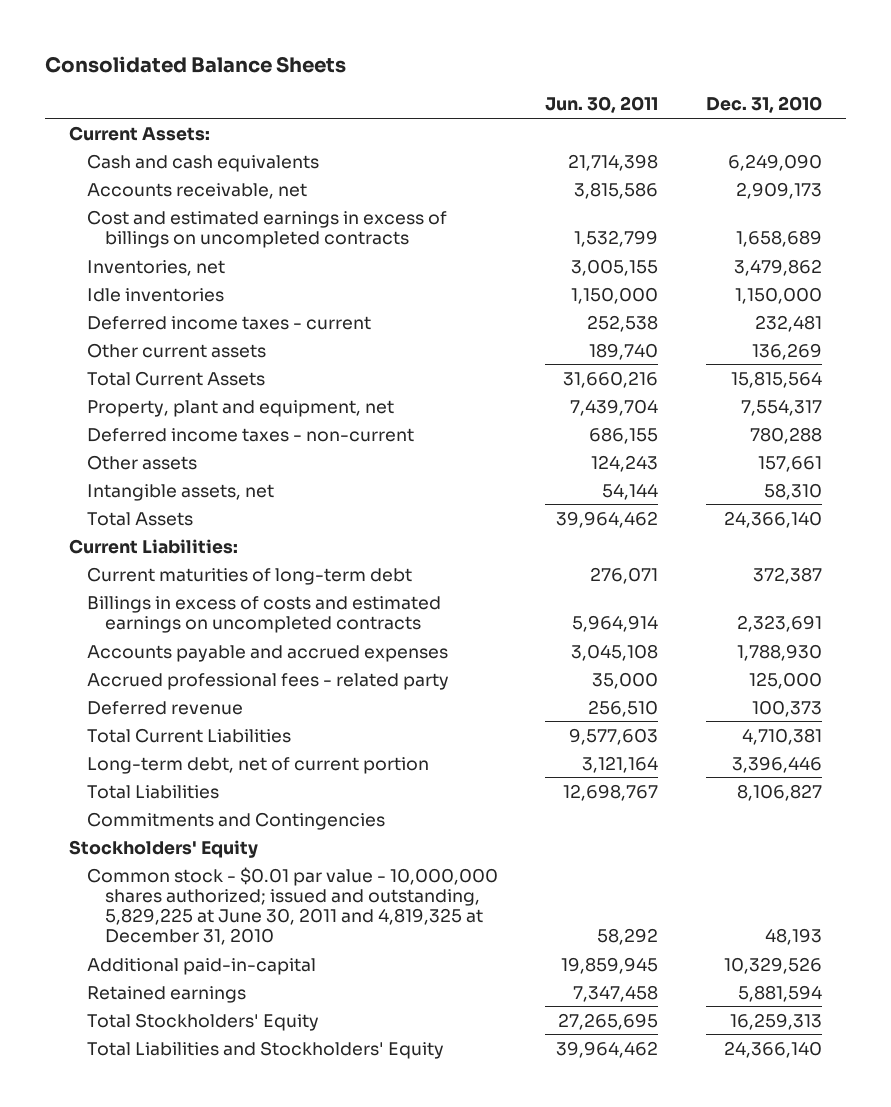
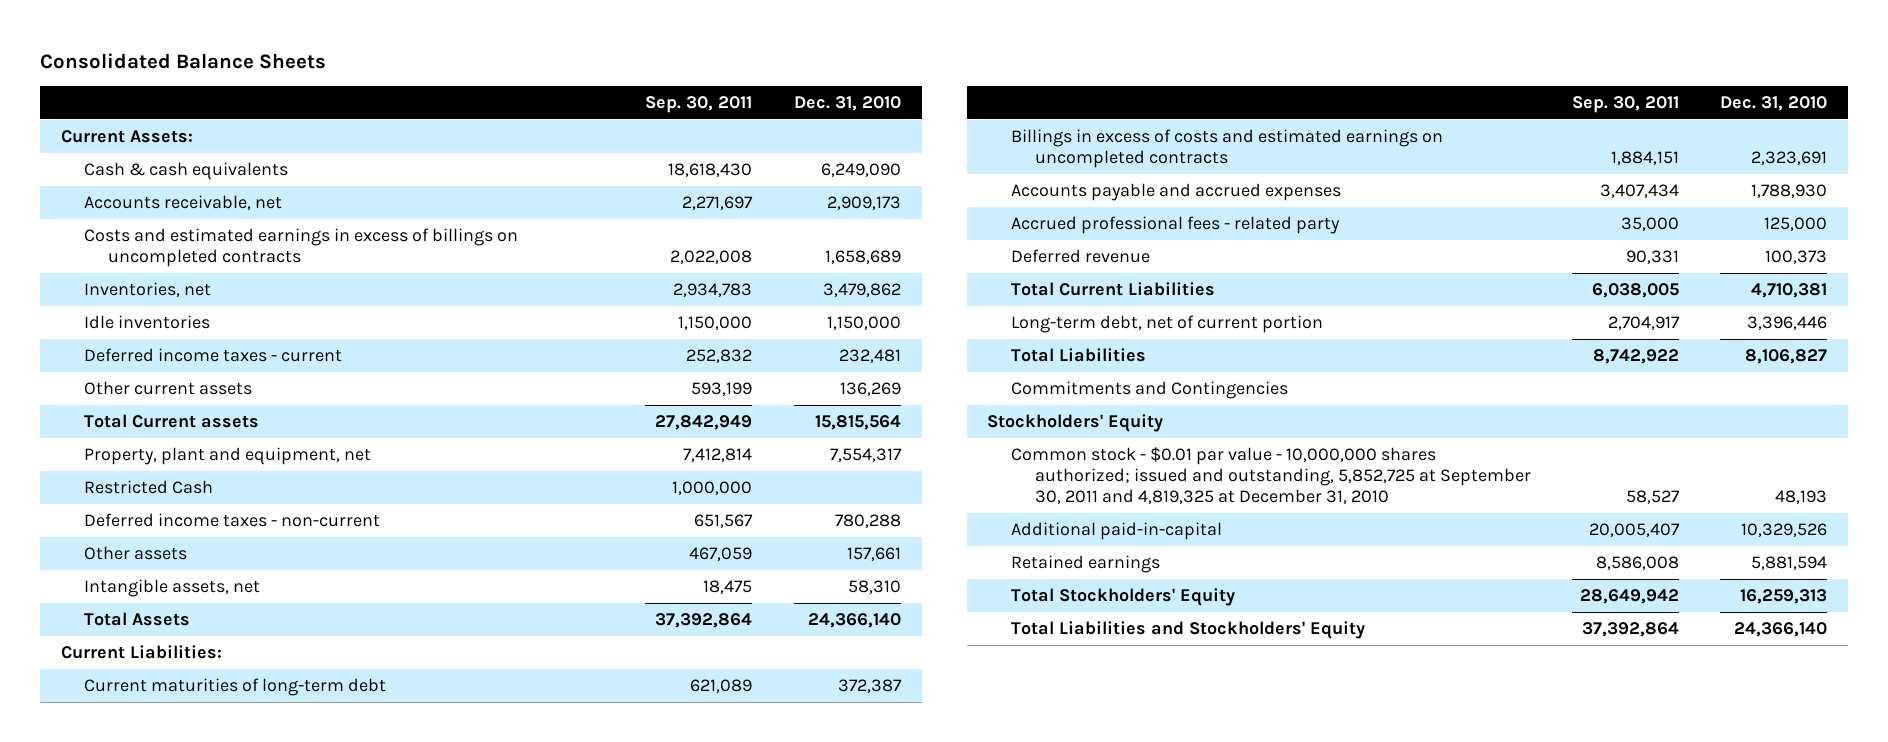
- | Jun. 30, 2011 | Dec. 31, 2010
+ | Sep. 30, 2011 | Dec. 31, 2010
- Cash and cash equivalents | 21,714,398 | 6,249,090
+ Cash & cash equivalents | 18,618,430 | 6,249,090
- Cost and estimated earnings in excess of billings on uncompleted contracts | 1,532,799 | 1,658,689
+ Costs and estimated earnings in excess of billings on uncompleted contracts | 2,022,008 | 1,658,689
- Total Current Assets | 31,660,216 | 15,815,564
+ Total Current assets | 27,842,949 | 15,815,564
+ Restricted Cash | 1,000,000 |
- Common stock - $0.01 par value - 10,000,000 shares authorized; issued and outstanding, 5,829,225 at June 30, 2011 and 4,819,325 at December 31, 2010 | 58,292 | 48,193
+ Common stock - $0.01 par value - 10,000,000 shares authorized; issued and outstanding, 5,852,725 at September 30, 2011 and 4,819,325 at December 31, 2010 | 58,527 | 48,193

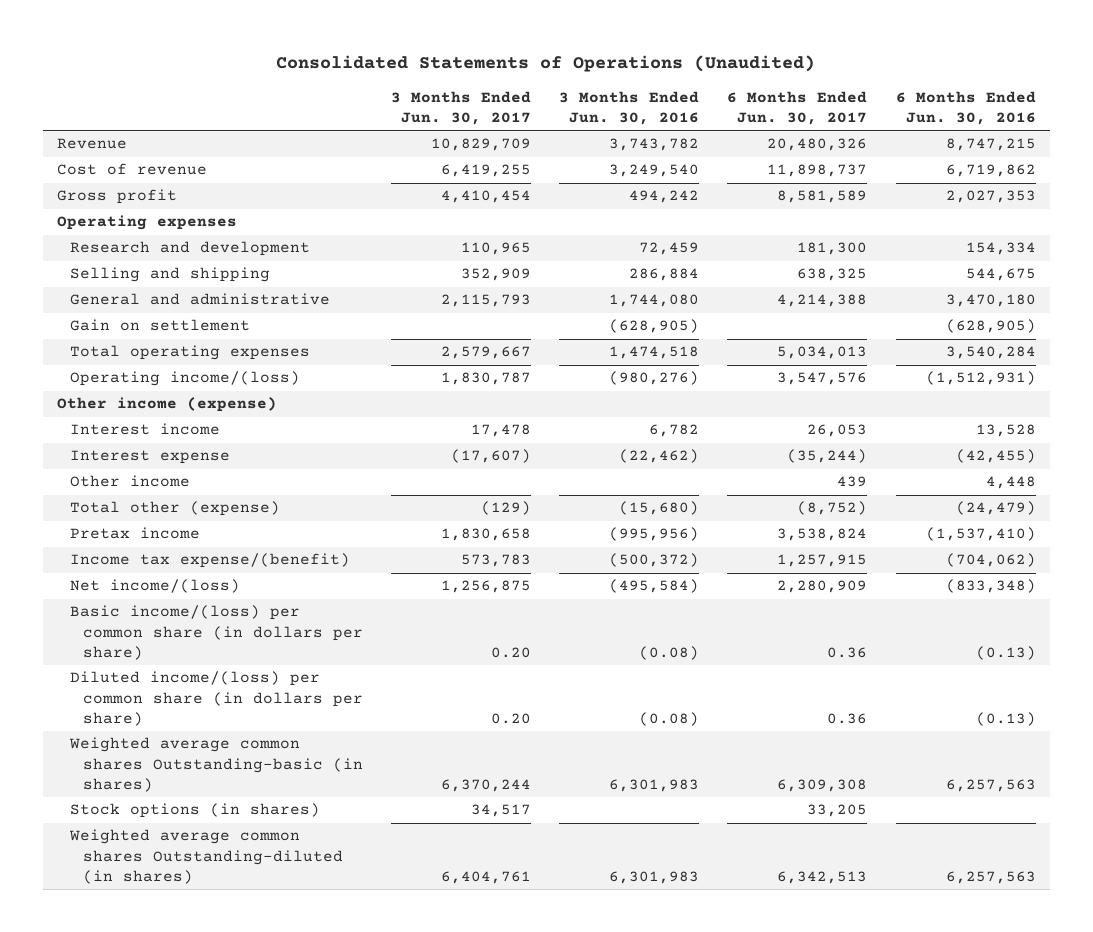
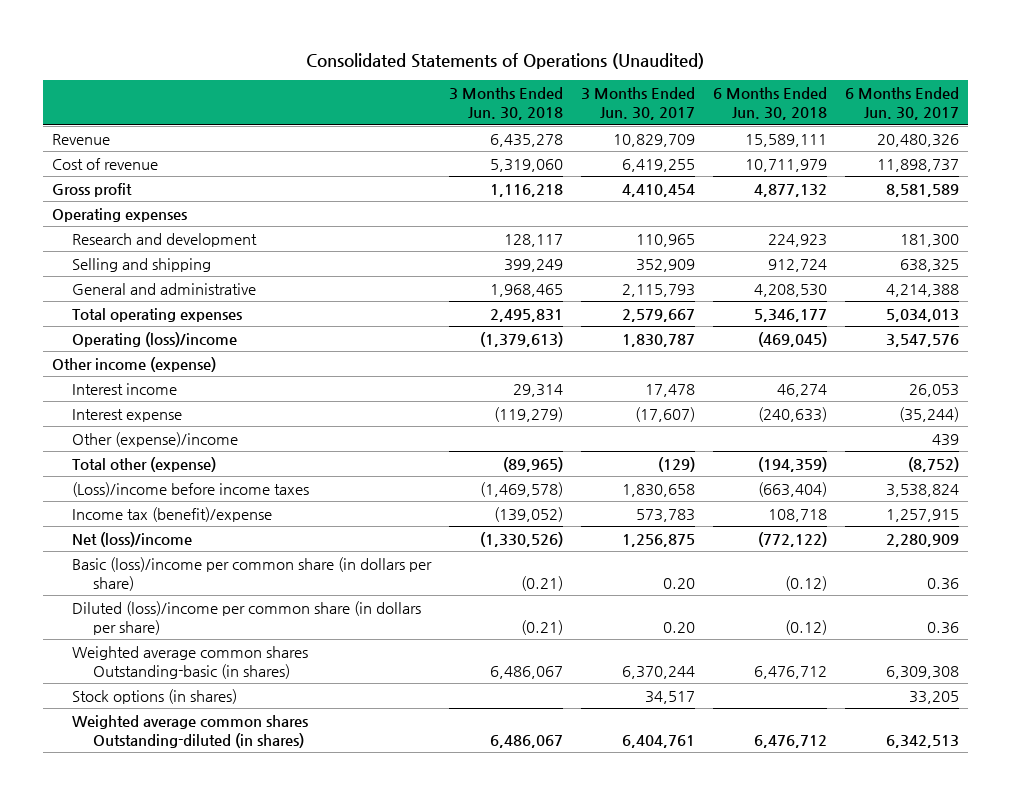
- | 3 Months Ended Jun. 30, 2017 | 3 Months Ended Jun. 30, 2016 | 6 Months Ended Jun. 30, 2017 | 6 Months Ended Jun. 30, 2016
+ | 3 Months Ended Jun. 30, 2018 | 3 Months Ended Jun. 30, 2017 | 6 Months Ended Jun. 30, 2018 | 6 Months Ended Jun. 30, 2017
- Gain on settlement | | (628,905) | | (628,905)
- Operating income/(loss) | 1,830,787 | (980,276) | 3,547,576 | (1,512,931)
+ Operating (loss)/income | (1,379,613) | 1,830,787 | (469,045) | 3,547,576
- Other income | | | 439 | 4,448
+ Other (expense)/income | | | | 439
- Pretax income | 1,830,658 | (995,956) | 3,538,824 | (1,537,410)
- Income tax expense/(benefit) | 573,783 | (500,372) | 1,257,915 | (704,062)
- Net income/(loss) | 1,256,875 | (495,584) | 2,280,909 | (833,348)
- Basic income/(loss) per common share (in dollars per share) | 0.20 | (0.08) | 0.36 | (0.13)
- Diluted income/(loss) per common share (in dollars per share) | 0.20 | (0.08) | 0.36 | (0.13)
+ (Loss)/income before income taxes | (1,469,578) | 1,830,658 | (663,404) | 3,538,824
+ Income tax (benefit)/expense | (139,052) | 573,783 | 108,718 | 1,257,915
+ Net (loss)/income | (1,330,526) | 1,256,875 | (772,122) | 2,280,909
+ Basic (loss)/income per common share (in dollars per share) | (0.21) | 0.20 | (0.12) | 0.36
+ Diluted (loss)/income per common share (in dollars per share) | (0.21) | 0.20 | (0.12) | 0.36

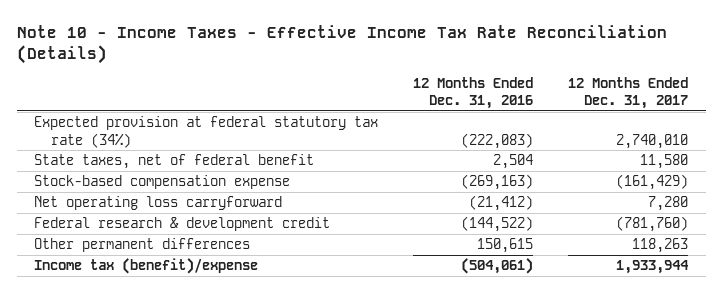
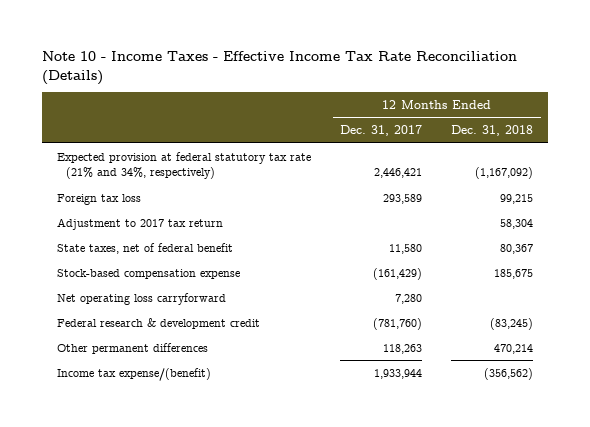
- | 12 Months Ended Dec. 31, 2016 | 12 Months Ended Dec. 31, 2017
+ | 12 Months Ended Dec. 31, 2017 | 12 Months Ended Dec. 31, 2018
- Expected provision at federal statutory tax rate (34%) | (222,083) | 2,740,010
+ Expected provision at federal statutory tax rate (21% and 34%, respectively) | 2,446,421 | (1,167,092)
+ Foreign tax loss | 293,589 | 99,215
+ Adjustment to 2017 tax return | | 58,304
- Income tax (benefit)/expense | (504,061) | 1,933,944
+ Income tax expense/(benefit) | 1,933,944 | (356,562)

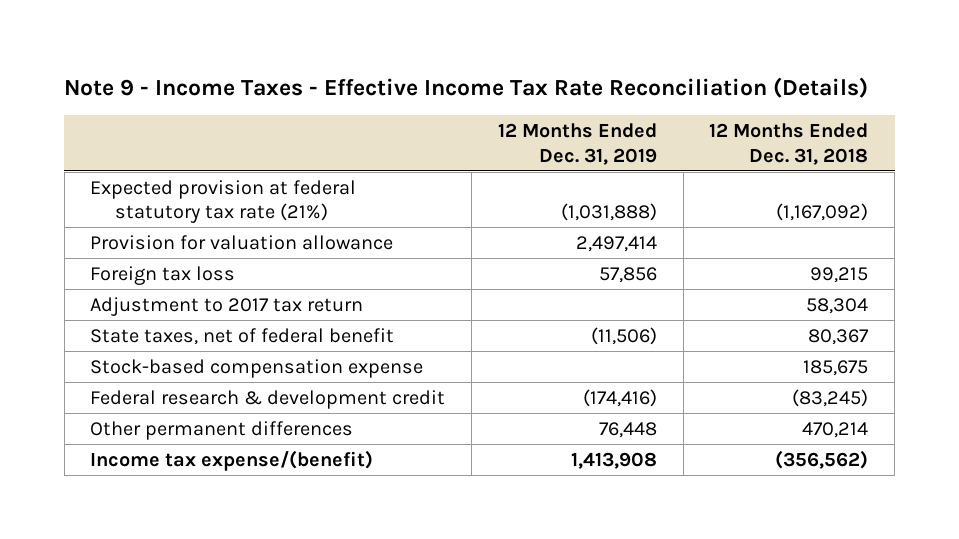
- Note 10 - Income Taxes - Effective Income Tax Rate Reconciliation (Details)
+ Note 9 - Income Taxes - Effective Income Tax Rate Reconciliation (Details)
- | 12 Months Ended Dec. 31, 2017 | 12 Months Ended Dec. 31, 2018
+ | 12 Months Ended Dec. 31, 2019 | 12 Months Ended Dec. 31, 2018
- Expected provision at federal statutory tax rate (21% and 34%, respectively) | 2,446,421 | (1,167,092)
+ Expected provision at federal statutory tax rate (21%) | (1,031,888) | (1,167,092)
+ Provision for valuation allowance | 2,497,414 |
- Net operating loss carryforward | 7,280 |

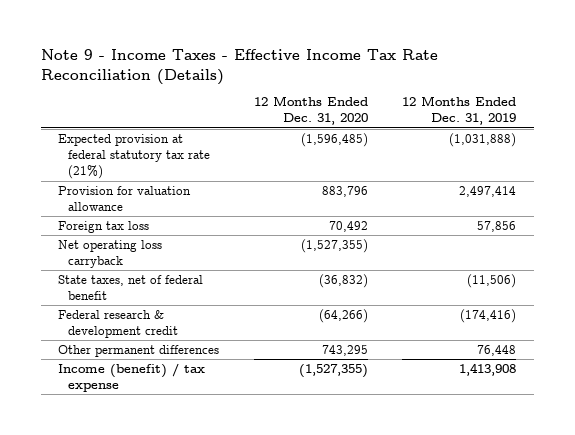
- | 12 Months Ended Dec. 31, 2019 | 12 Months Ended Dec. 31, 2018
+ | 12 Months Ended Dec. 31, 2020 | 12 Months Ended Dec. 31, 2019
- Adjustment to 2017 tax return | | 58,304
+ Net operating loss carryback | (1,527,355) |
- Stock-based compensation expense | | 185,675
- Income tax expense/(benefit) | 1,413,908 | (356,562)
+ Income (benefit) / tax expense | (1,527,355) | 1,413,908

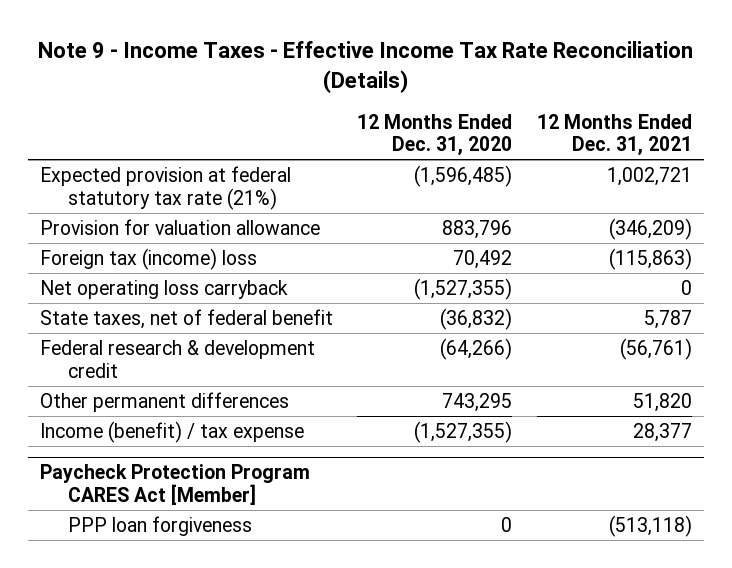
- | 12 Months Ended Dec. 31, 2020 | 12 Months Ended Dec. 31, 2019
+ | 12 Months Ended Dec. 31, 2020 | 12 Months Ended Dec. 31, 2021
- Foreign tax loss | 70,492 | 57,856
+ Foreign tax (income) loss | 70,492 | (115,863)
+ Paycheck Protection Program CARES Act [Member]
+ PPP loan forgiveness | 0 | (513,118)

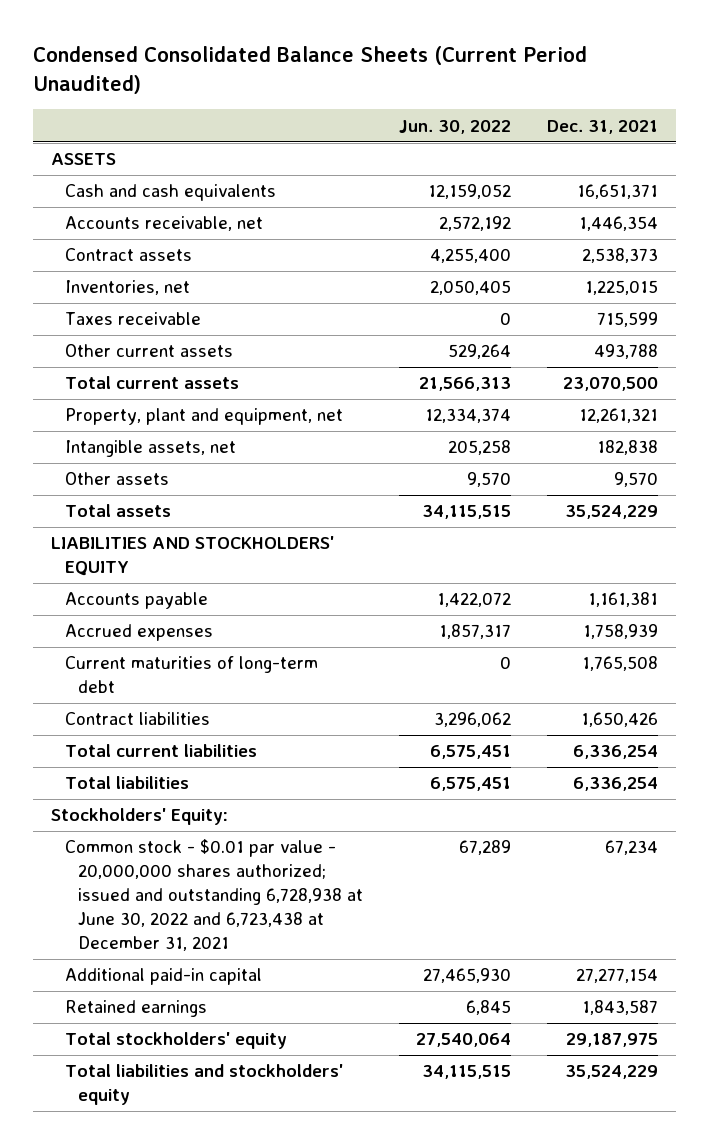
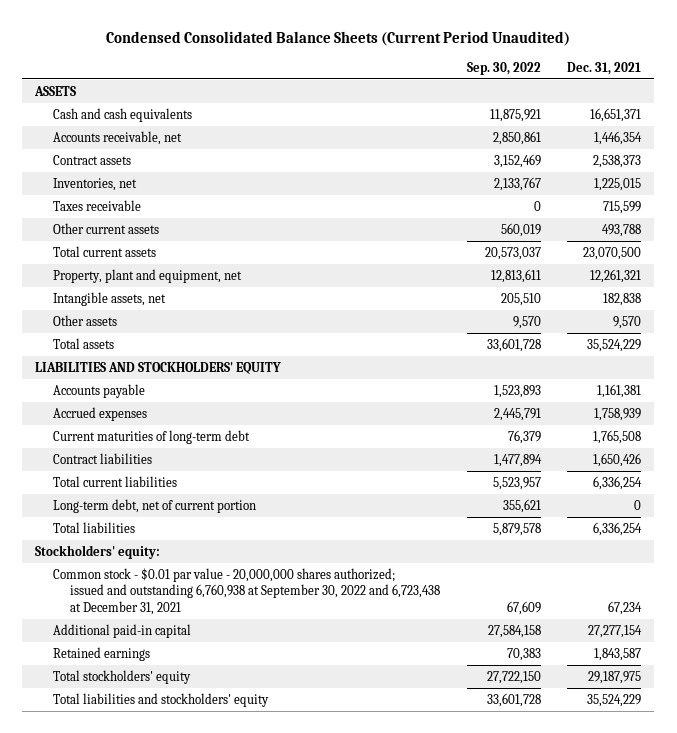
- | Jun. 30, 2022 | Dec. 31, 2021
+ | Sep. 30, 2022 | Dec. 31, 2021
+ Long-term debt, net of current portion | 355,621 | 0
- Stockholders' Equity:
- Common stock - $0.01 par value - 20,000,000 shares authorized; issued and outstanding 6,728,938 at June 30, 2022 and 6,723,438 at December 31, 2021 | 67,289 | 67,234
+ Stockholders' equity:
+ Common stock - $0.01 par value - 20,000,000 shares authorized; issued and outstanding 6,760,938 at September 30, 2022 and 6,723,438 at December 31, 2021 | 67,609 | 67,234

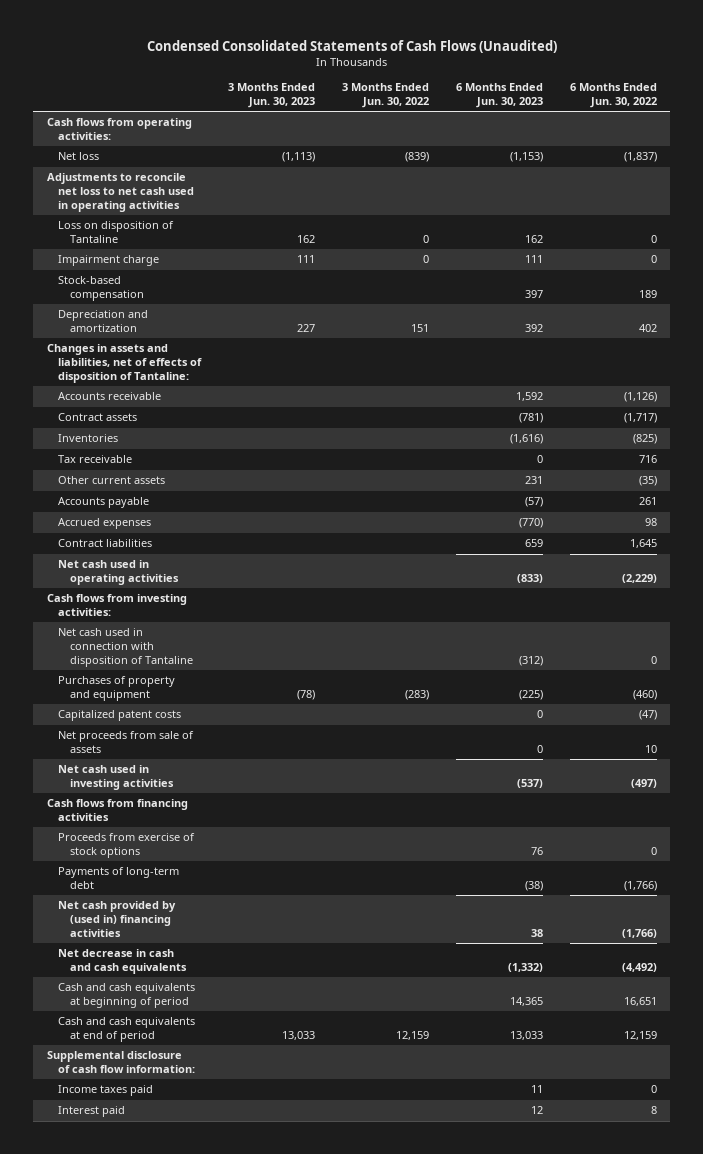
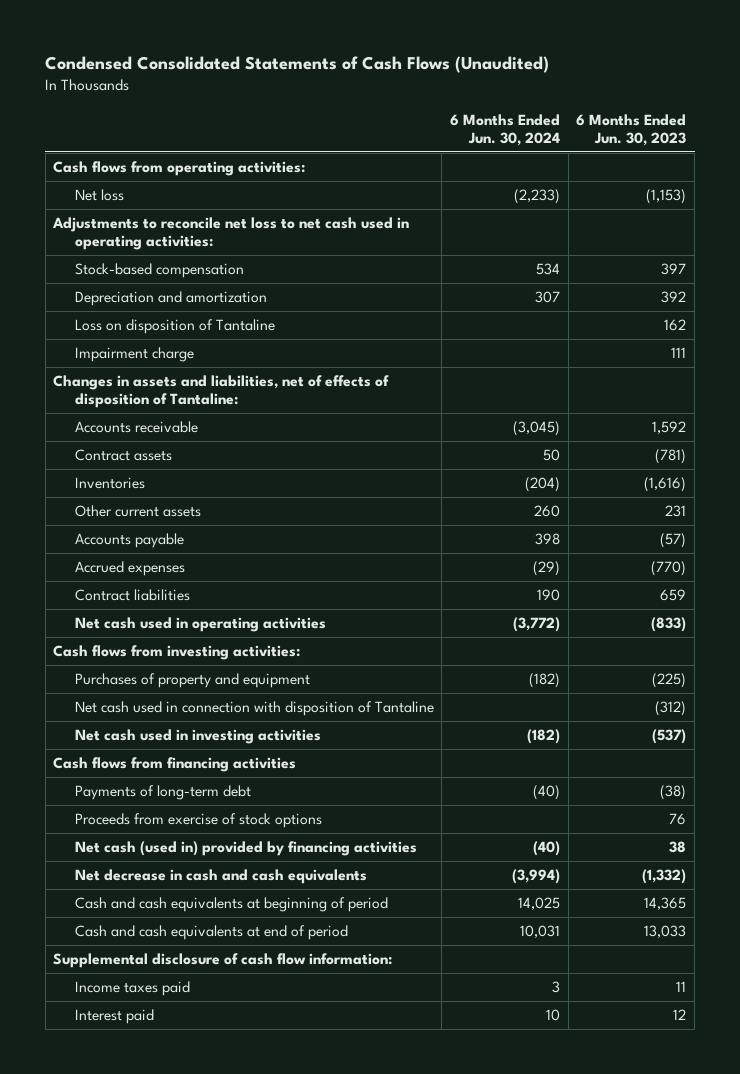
- | 3 Months Ended Jun. 30, 2023 | 3 Months Ended Jun. 30, 2022 | 6 Months Ended Jun. 30, 2023 | 6 Months Ended Jun. 30, 2022
+ | 6 Months Ended Jun. 30, 2024 | 6 Months Ended Jun. 30, 2023
- Adjustments to reconcile net loss to net cash used in operating activities
+ Adjustments to reconcile net loss to net cash used in operating activities:
moved down: Loss on disposition of Tantaline | | 162
moved down: Impairment charge | | 111
- Tax receivable | | | 0 | 716
- Capitalized patent costs | | | 0 | (47)
- Net proceeds from sale of assets | | | 0 | 10
moved down: Net cash used in connection with disposition of Tantaline | | (312)
- Net cash provided by (used in) financing activities | | | 38 | (1,766)
moved down: Proceeds from exercise of stock options | | 76
+ Net cash (used in) provided by financing activities | (40) | 38

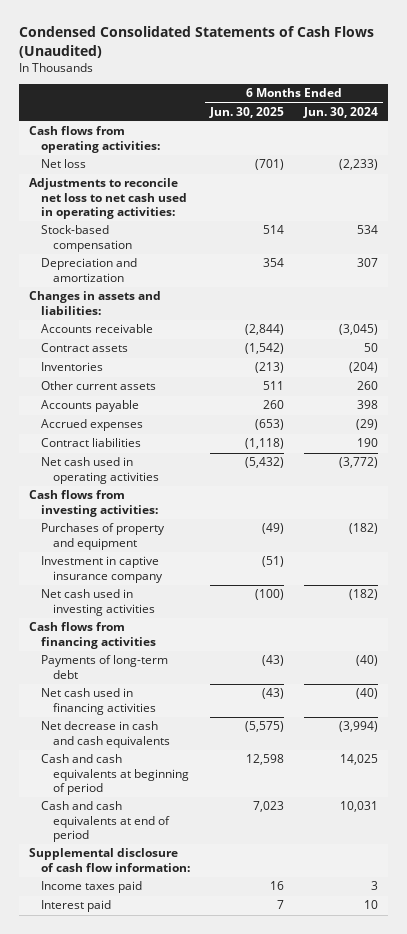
- | 6 Months Ended Jun. 30, 2024 | 6 Months Ended Jun. 30, 2023
+ | 6 Months Ended Jun. 30, 2025 | 6 Months Ended Jun. 30, 2024
- Loss on disposition of Tantaline | | 162
- Impairment charge | | 111
- Changes in assets and liabilities, net of effects of disposition of Tantaline:
+ Changes in assets and liabilities:
- Net cash used in connection with disposition of Tantaline | | (312)
+ Investment in captive insurance company | (51) |
- Proceeds from exercise of stock options | | 76
- Net cash (used in) provided by financing activities | (40) | 38
+ Net cash used in financing activities | (43) | (40)

